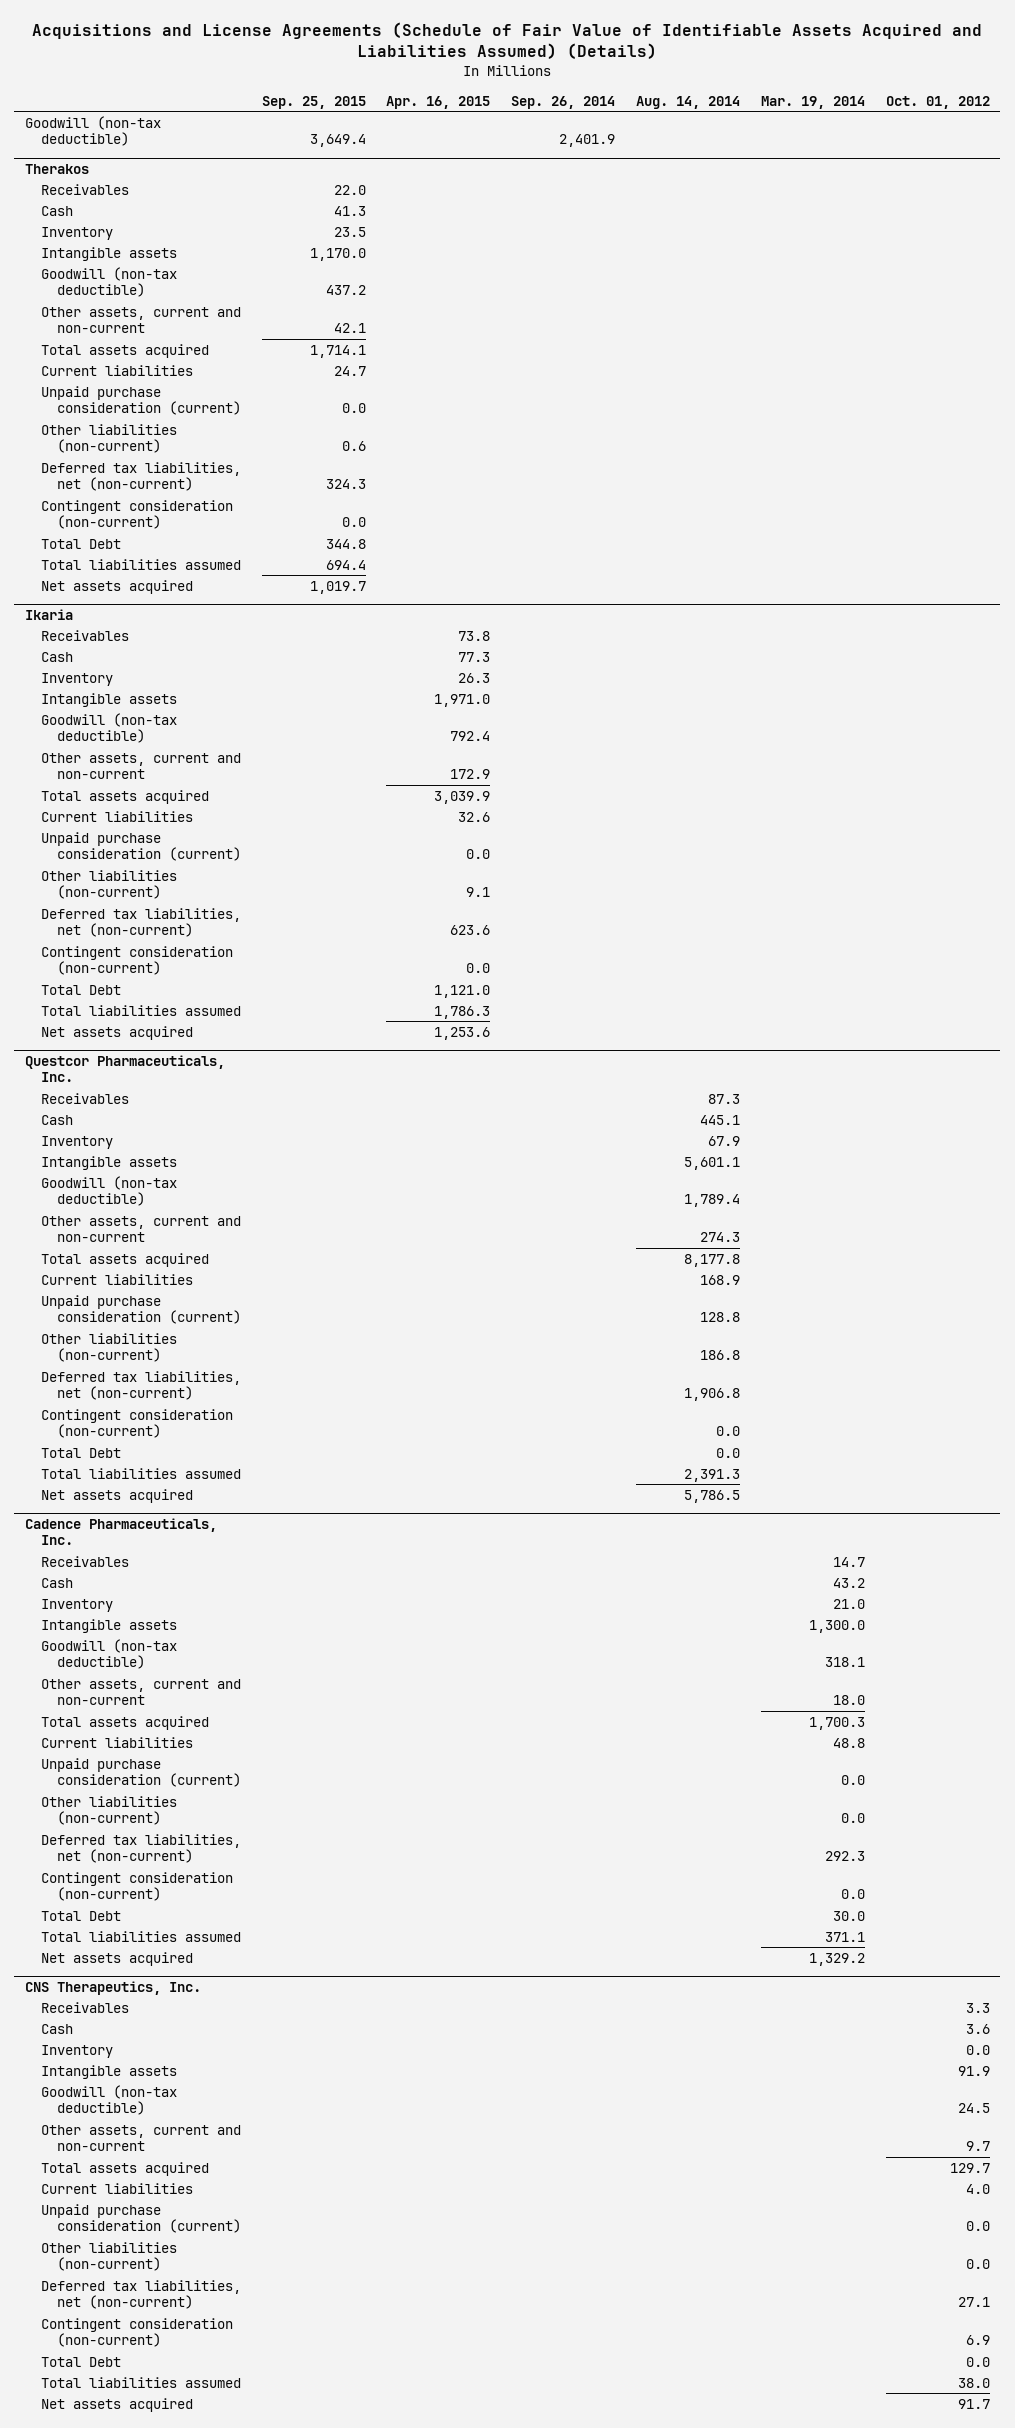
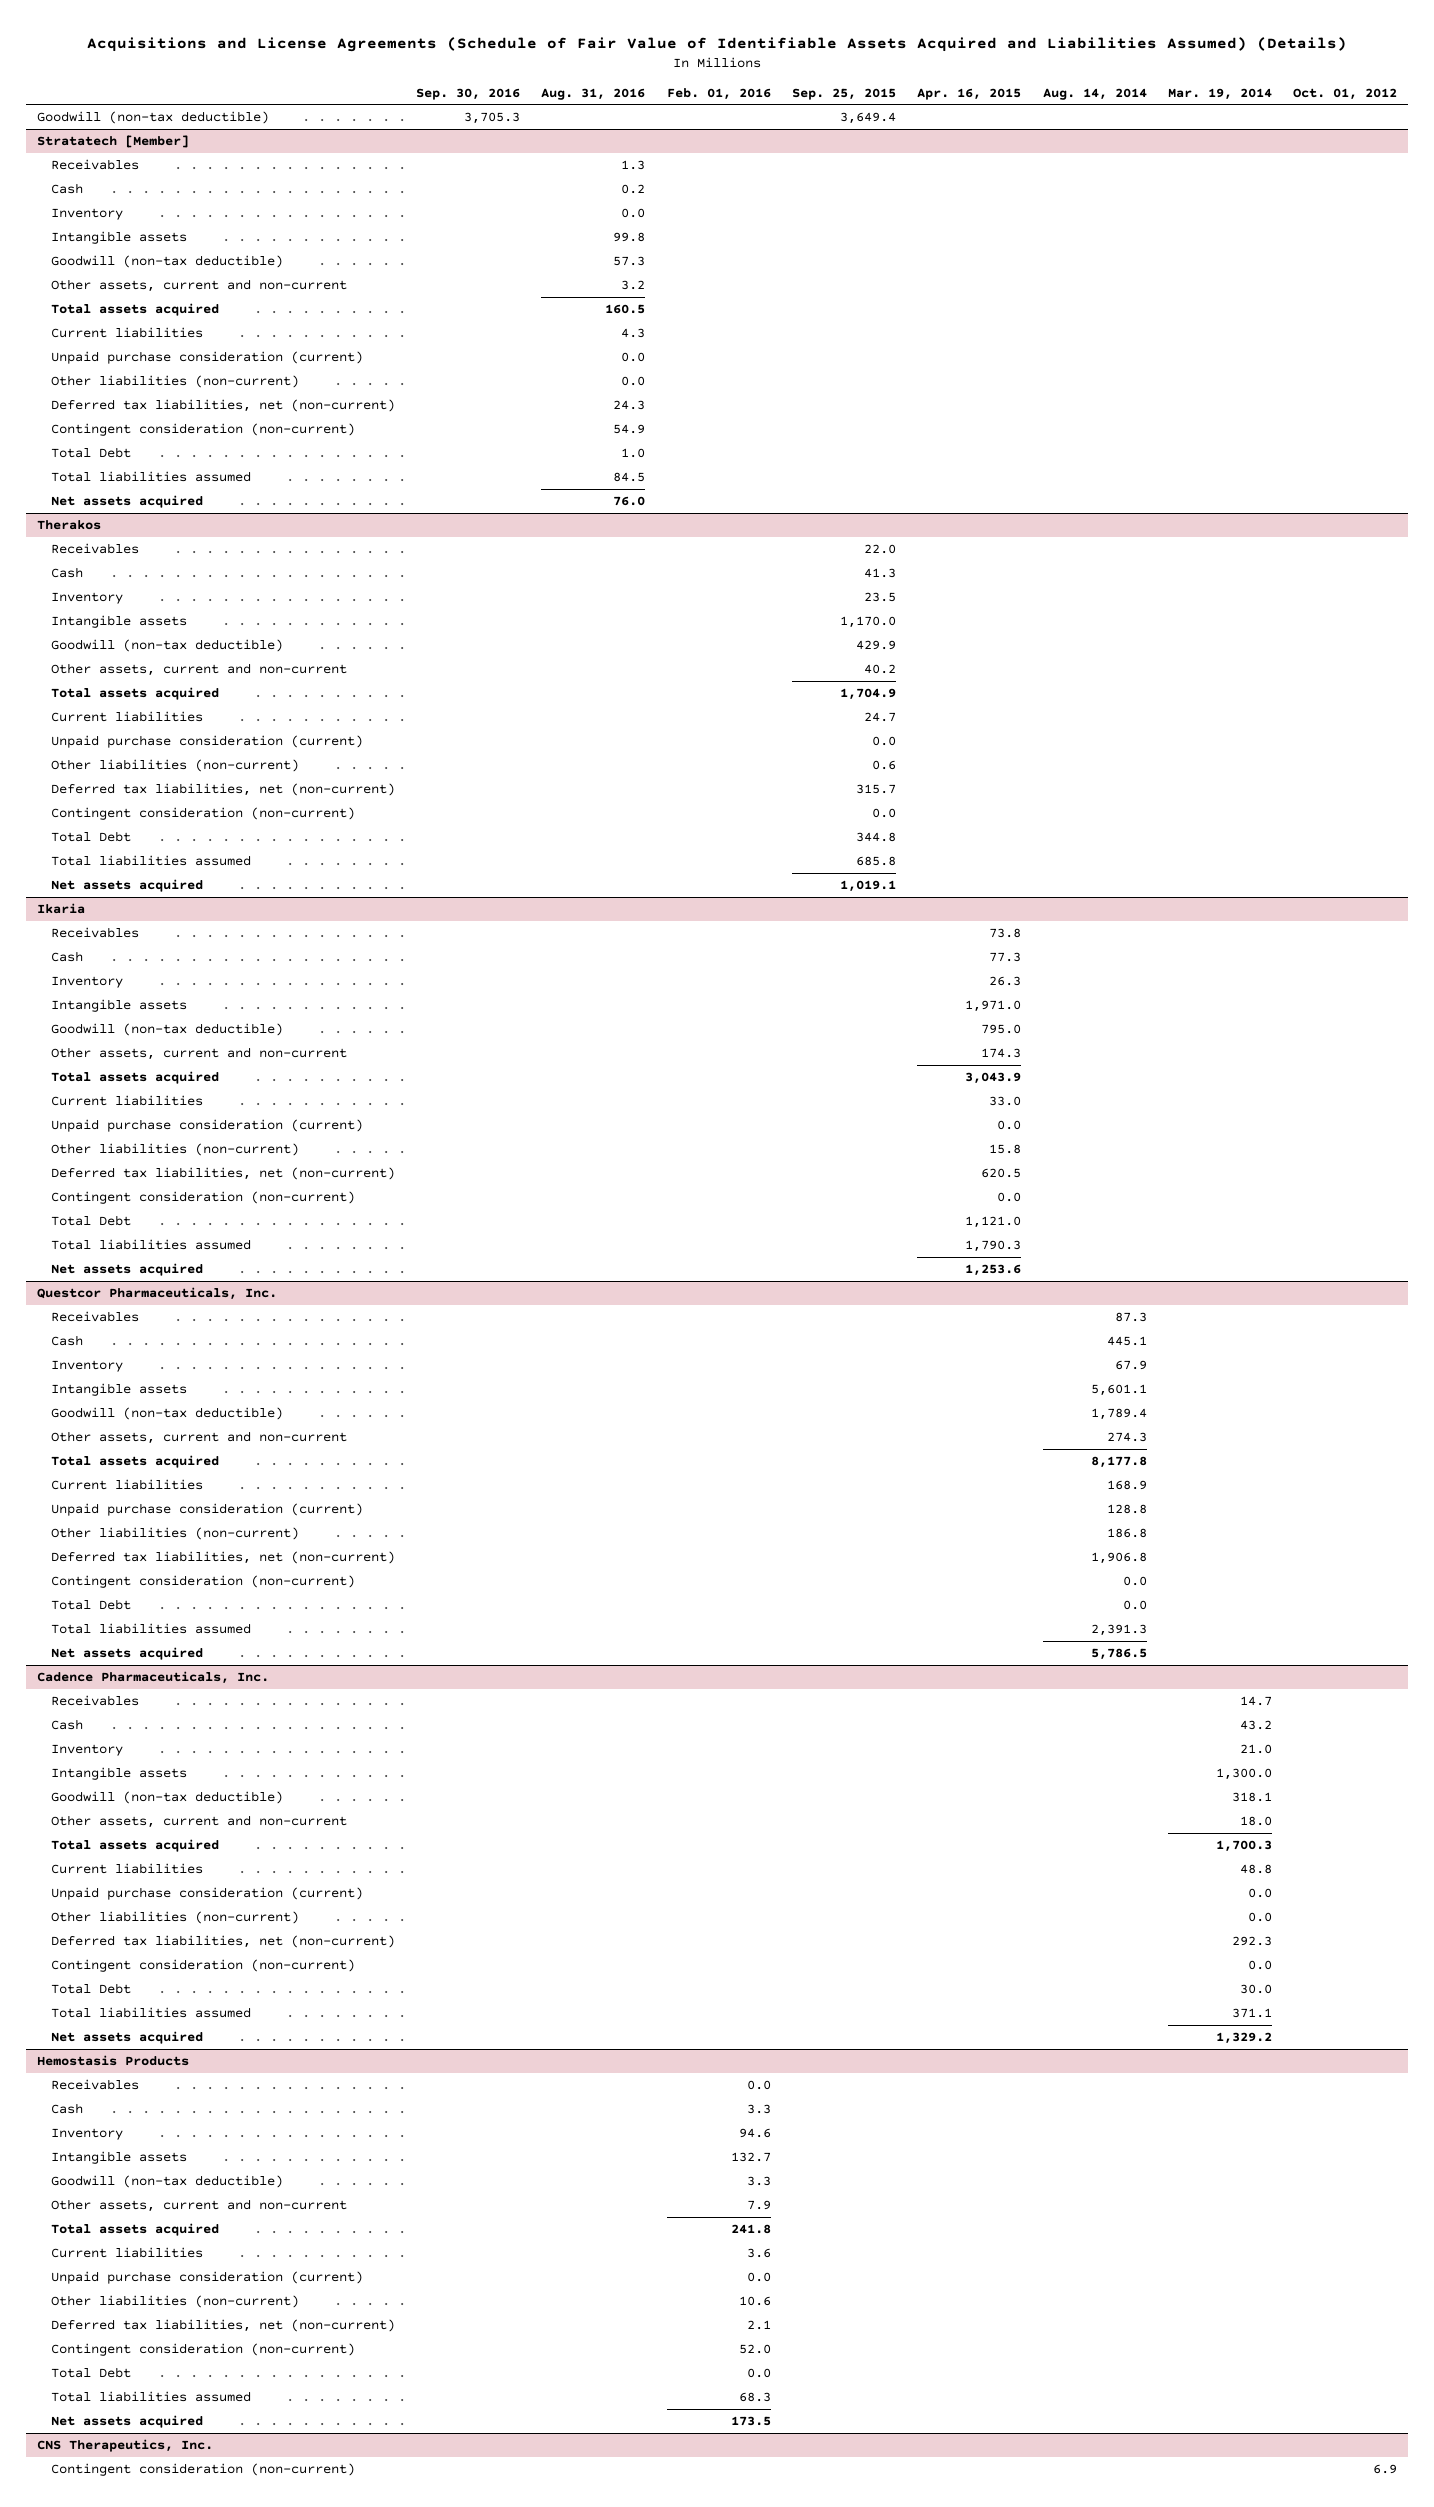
- | Sep. 25, 2015 | Apr. 16, 2015 | Sep. 26, 2014 | Aug. 14, 2014 | Mar. 19, 2014 | Oct. 01, 2012
+ | Sep. 30, 2016 | Aug. 31, 2016 | Feb. 01, 2016 | Sep. 25, 2015 | Apr. 16, 2015 | Aug. 14, 2014 | Mar. 19, 2014 | Oct. 01, 2012
+ Stratatech [Member]
+ Receivables | | 1.3 | | | | | |
+ Cash | | 0.2 | | | | | |
+ Inventory | | 0.0 | | | | | |
+ Intangible assets | | 99.8 | | | | | |
+ Goodwill (non-tax deductible) | | 57.3 | | | | | |
+ Other assets, current and non-current | | 3.2 | | | | | |
+ Total assets acquired | | 160.5 | | | | | |
+ Current liabilities | | 4.3 | | | | | |
+ Unpaid purchase consideration (current) | | 0.0 | | | | | |
+ Other liabilities (non-current) | | 0.0 | | | | | |
+ Deferred tax liabilities, net (non-current) | | 24.3 | | | | | |
+ Contingent consideration (non-current) | | 54.9 | | | | | |
+ Total Debt | | 1.0 | | | | | |
+ Total liabilities assumed | | 84.5 | | | | | |
+ Net assets acquired | | 76.0 | | | | | |
@ Therakos
- Goodwill (non-tax deductible) | 437.2 | | | | |
- Other assets, current and non-current | 42.1 | | | | |
- Total assets acquired | 1,714.1 | | | | |
+ Goodwill (non-tax deductible) | | | | 429.9 | | | |
+ Other assets, current and non-current | | | | 40.2 | | | |
+ Total assets acquired | | | | 1,704.9 | | | |
- Deferred tax liabilities, net (non-current) | 324.3 | | | | |
+ Deferred tax liabilities, net (non-current) | | | | 315.7 | | | |
- Total liabilities assumed | 694.4 | | | | |
- Net assets acquired | 1,019.7 | | | | |
+ Total liabilities assumed | | | | 685.8 | | | |
+ Net assets acquired | | | | 1,019.1 | | | |
@ Ikaria
- Goodwill (non-tax deductible) | | 792.4 | | | |
- Other assets, current and non-current | | 172.9 | | | |
- Total assets acquired | | 3,039.9 | | | |
- Current liabilities | | 32.6 | | | |
+ Goodwill (non-tax deductible) | | | | | 795.0 | | |
+ Other assets, current and non-current | | | | | 174.3 | | |
+ Total assets acquired | | | | | 3,043.9 | | |
+ Current liabilities | | | | | 33.0 | | |
- Other liabilities (non-current) | | 9.1 | | | |
- Deferred tax liabilities, net (non-current) | | 623.6 | | | |
+ Other liabilities (non-current) | | | | | 15.8 | | |
+ Deferred tax liabilities, net (non-current) | | | | | 620.5 | | |
- Total liabilities assumed | | 1,786.3 | | | |
+ Total liabilities assumed | | | | | 1,790.3 | | |
+ Hemostasis Products
+ Receivables | | | 0.0 | | | | |
+ Cash | | | 3.3 | | | | |
+ Inventory | | | 94.6 | | | | |
+ Intangible assets | | | 132.7 | | | | |
+ Goodwill (non-tax deductible) | | | 3.3 | | | | |
+ Other assets, current and non-current | | | 7.9 | | | | |
+ Total assets acquired | | | 241.8 | | | | |
+ Current liabilities | | | 3.6 | | | | |
+ Unpaid purchase consideration (current) | | | 0.0 | | | | |
+ Other liabilities (non-current) | | | 10.6 | | | | |
+ Deferred tax liabilities, net (non-current) | | | 2.1 | | | | |
+ Contingent consideration (non-current) | | | 52.0 | | | | |
+ Total Debt | | | 0.0 | | | | |
+ Total liabilities assumed | | | 68.3 | | | | |
+ Net assets acquired | | | 173.5 | | | | |
@ CNS Therapeutics, Inc.
- Receivables | | | | | | 3.3
- Cash | | | | | | 3.6
- Inventory | | | | | | 0.0
- Intangible assets | | | | | | 91.9
- Goodwill (non-tax deductible) | | | | | | 24.5
- Other assets, current and non-current | | | | | | 9.7
- Total assets acquired | | | | | | 129.7
- Current liabilities | | | | | | 4.0
- Unpaid purchase consideration (current) | | | | | | 0.0
- Other liabilities (non-current) | | | | | | 0.0
- Deferred tax liabilities, net (non-current) | | | | | | 27.1
- Total Debt | | | | | | 0.0
- Total liabilities assumed | | | | | | 38.0
- Net assets acquired | | | | | | 91.7

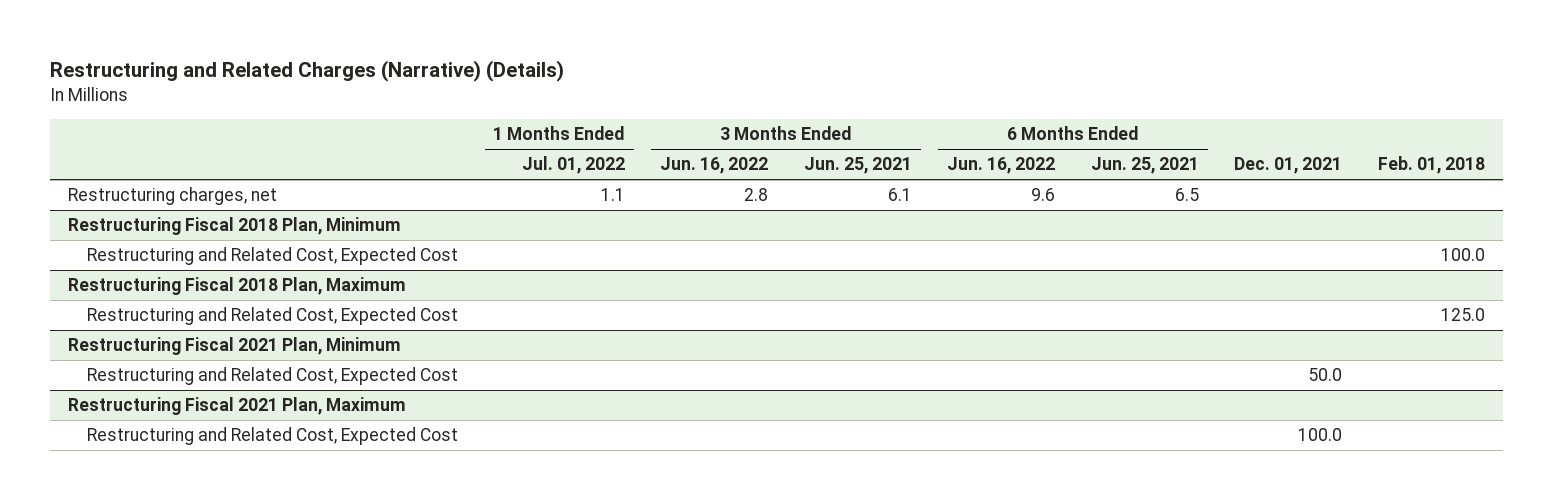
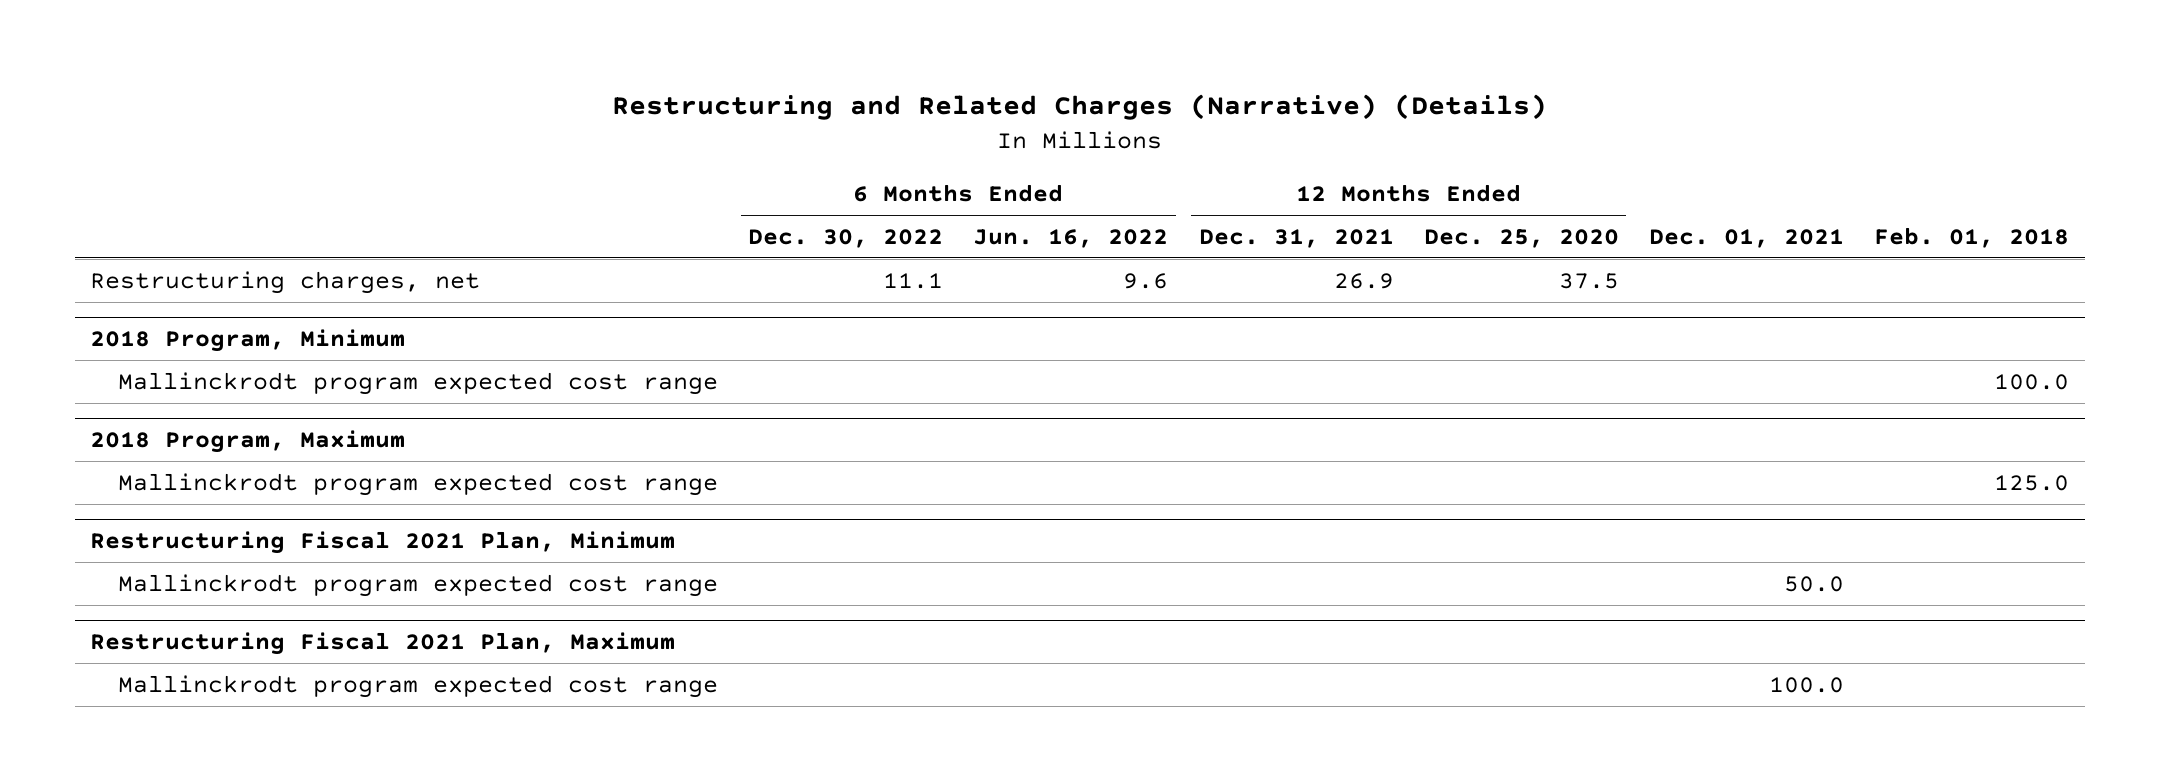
- | 1 Months Ended Jul. 01, 2022 | 3 Months Ended Jun. 16, 2022 | 3 Months Ended Jun. 25, 2021 | 6 Months Ended Jun. 16, 2022 | 6 Months Ended Jun. 25, 2021 | Dec. 01, 2021 | Feb. 01, 2018
+ | 6 Months Ended Dec. 30, 2022 | 6 Months Ended Jun. 16, 2022 | 12 Months Ended Dec. 31, 2021 | 12 Months Ended Dec. 25, 2020 | Dec. 01, 2021 | Feb. 01, 2018
- Restructuring Fiscal 2018 Plan, Minimum
- Restructuring and Related Cost, Expected Cost | | | | | | | 100.0
- Restructuring Fiscal 2018 Plan, Maximum
- Restructuring and Related Cost, Expected Cost | | | | | | | 125.0
+ 2018 Program, Minimum
+ Mallinckrodt program expected cost range | | | | | | 100.0
+ 2018 Program, Maximum
+ Mallinckrodt program expected cost range | | | | | | 125.0
@ Restructuring Fiscal 2021 Plan, Minimum
- Restructuring and Related Cost, Expected Cost | | | | | | 50.0 |
+ Mallinckrodt program expected cost range | | | | | 50.0 |
@ Restructuring Fiscal 2021 Plan, Maximum
- Restructuring and Related Cost, Expected Cost | | | | | | 100.0 |
+ Mallinckrodt program expected cost range | | | | | 100.0 |

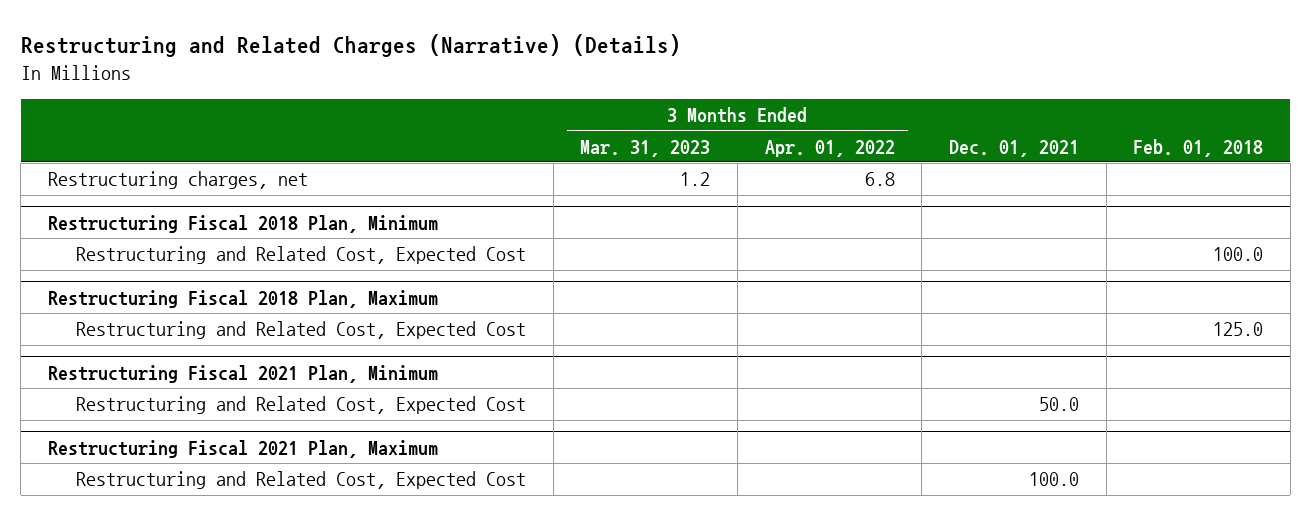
- | 6 Months Ended Dec. 30, 2022 | 6 Months Ended Jun. 16, 2022 | 12 Months Ended Dec. 31, 2021 | 12 Months Ended Dec. 25, 2020 | Dec. 01, 2021 | Feb. 01, 2018
+ | 3 Months Ended Mar. 31, 2023 | 3 Months Ended Apr. 01, 2022 | Dec. 01, 2021 | Feb. 01, 2018
- 2018 Program, Minimum
- Mallinckrodt program expected cost range | | | | | | 100.0
- 2018 Program, Maximum
- Mallinckrodt program expected cost range | | | | | | 125.0
+ Restructuring Fiscal 2018 Plan, Minimum
+ Restructuring and Related Cost, Expected Cost | | | | 100.0
+ Restructuring Fiscal 2018 Plan, Maximum
+ Restructuring and Related Cost, Expected Cost | | | | 125.0
@ Restructuring Fiscal 2021 Plan, Minimum
- Mallinckrodt program expected cost range | | | | | 50.0 |
+ Restructuring and Related Cost, Expected Cost | | | 50.0 |
@ Restructuring Fiscal 2021 Plan, Maximum
- Mallinckrodt program expected cost range | | | | | 100.0 |
+ Restructuring and Related Cost, Expected Cost | | | 100.0 |

